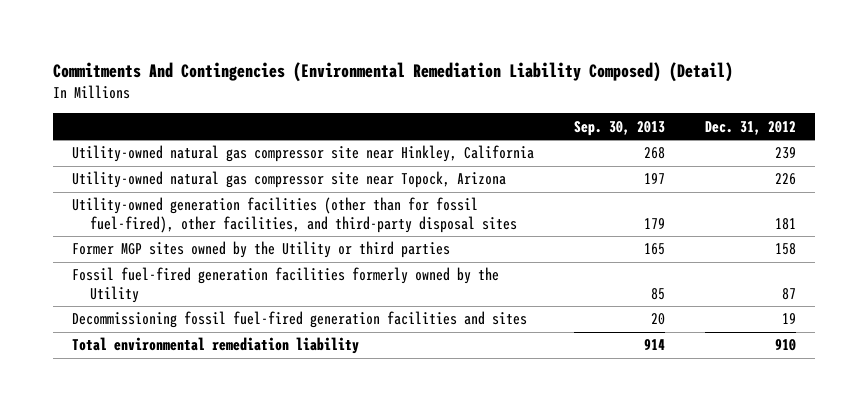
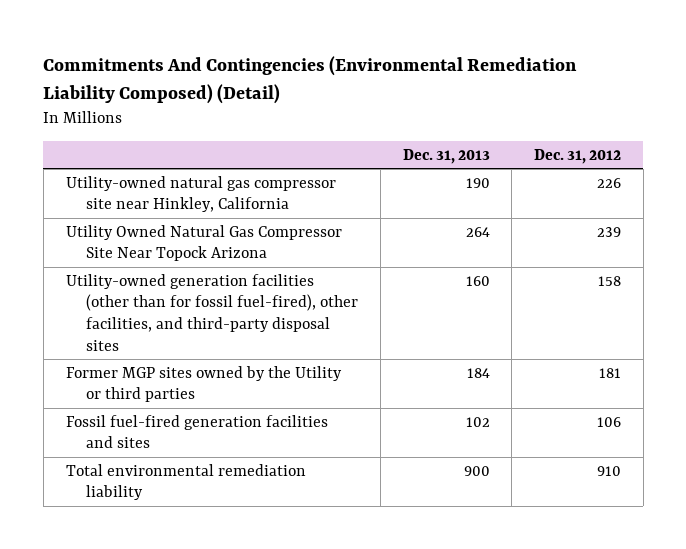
- | Sep. 30, 2013 | Dec. 31, 2012
+ | Dec. 31, 2013 | Dec. 31, 2012
- Utility-owned natural gas compressor site near Hinkley, California | 268 | 239
- Utility-owned natural gas compressor site near Topock, Arizona | 197 | 226
- Utility-owned generation facilities (other than for fossil fuel-fired), other facilities, and third-party disposal sites | 179 | 181
- Former MGP sites owned by the Utility or third parties | 165 | 158
- Fossil fuel-fired generation facilities formerly owned by the Utility | 85 | 87
- Decommissioning fossil fuel-fired generation facilities and sites | 20 | 19
+ Utility-owned natural gas compressor site near Hinkley, California | 190 | 226
+ Utility Owned Natural Gas Compressor Site Near Topock Arizona | 264 | 239
+ Utility-owned generation facilities (other than for fossil fuel-fired), other facilities, and third-party disposal sites | 160 | 158
+ Former MGP sites owned by the Utility or third parties | 184 | 181
+ Fossil fuel-fired generation facilities and sites | 102 | 106

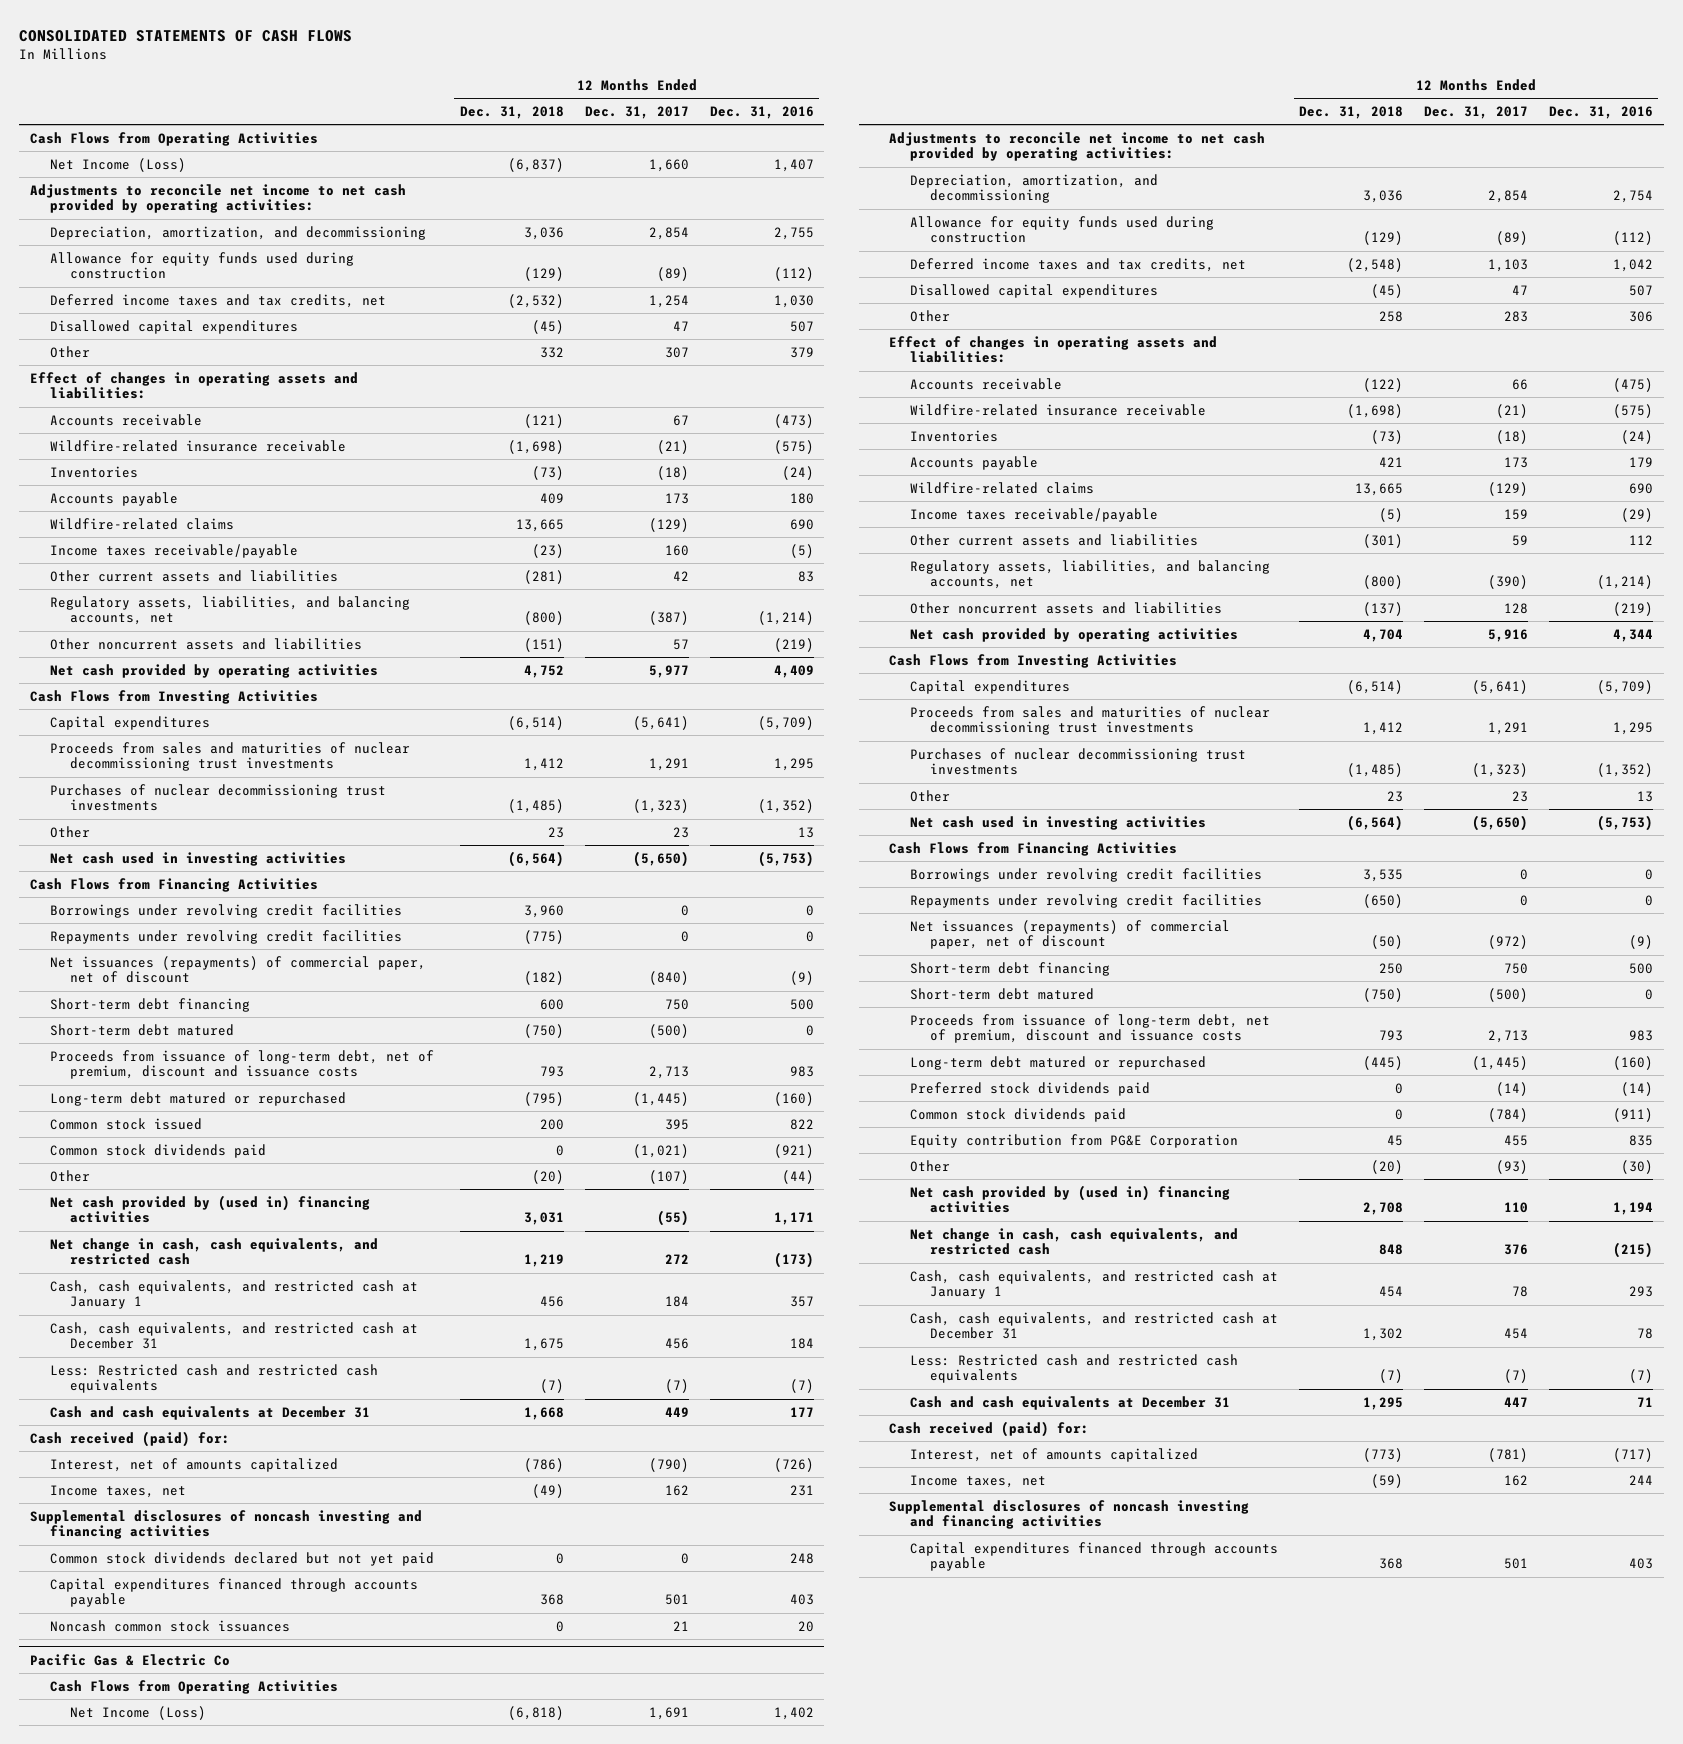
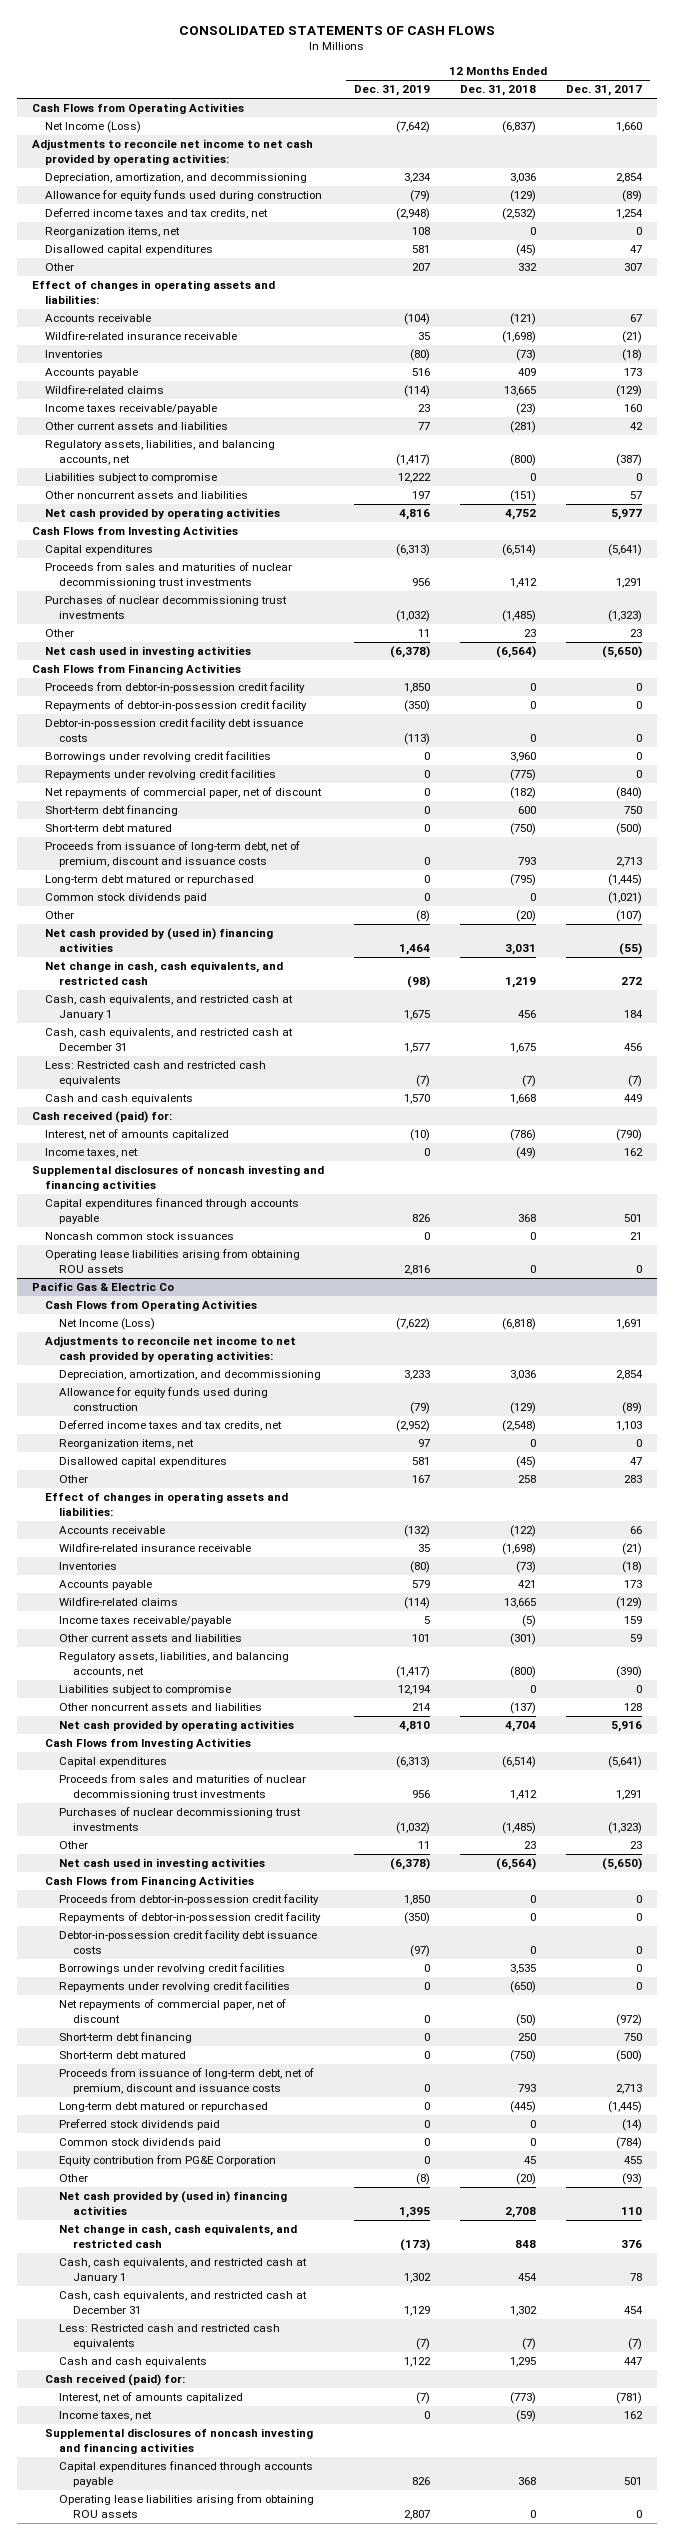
- | 12 Months Ended Dec. 31, 2018 | 12 Months Ended Dec. 31, 2017 | 12 Months Ended Dec. 31, 2016
+ | 12 Months Ended Dec. 31, 2019 | 12 Months Ended Dec. 31, 2018 | 12 Months Ended Dec. 31, 2017
+ Reorganization items, net | 108 | 0 | 0
+ Liabilities subject to compromise | 12,222 | 0 | 0
+ Proceeds from debtor-in-possession credit facility | 1,850 | 0 | 0
+ Repayments of debtor-in-possession credit facility | (350) | 0 | 0
+ Debtor-in-possession credit facility debt issuance costs | (113) | 0 | 0
- Net issuances (repayments) of commercial paper, net of discount | (182) | (840) | (9)
+ Net repayments of commercial paper, net of discount | 0 | (182) | (840)
- Common stock issued | 200 | 395 | 822
- Cash and cash equivalents at December 31 | 1,668 | 449 | 177
+ Cash and cash equivalents | 1,570 | 1,668 | 449
- Common stock dividends declared but not yet paid | 0 | 0 | 248
+ Operating lease liabilities arising from obtaining ROU assets | 2,816 | 0 | 0
@ Pacific Gas & Electric Co
+ Reorganization items, net | 97 | 0 | 0
+ Liabilities subject to compromise | 12,194 | 0 | 0
+ Proceeds from debtor-in-possession credit facility | 1,850 | 0 | 0
+ Repayments of debtor-in-possession credit facility | (350) | 0 | 0
+ Debtor-in-possession credit facility debt issuance costs | (97) | 0 | 0
- Net issuances (repayments) of commercial paper, net of discount | (50) | (972) | (9)
+ Net repayments of commercial paper, net of discount | 0 | (50) | (972)
- Cash and cash equivalents at December 31 | 1,295 | 447 | 71
+ Cash and cash equivalents | 1,122 | 1,295 | 447
+ Operating lease liabilities arising from obtaining ROU assets | 2,807 | 0 | 0

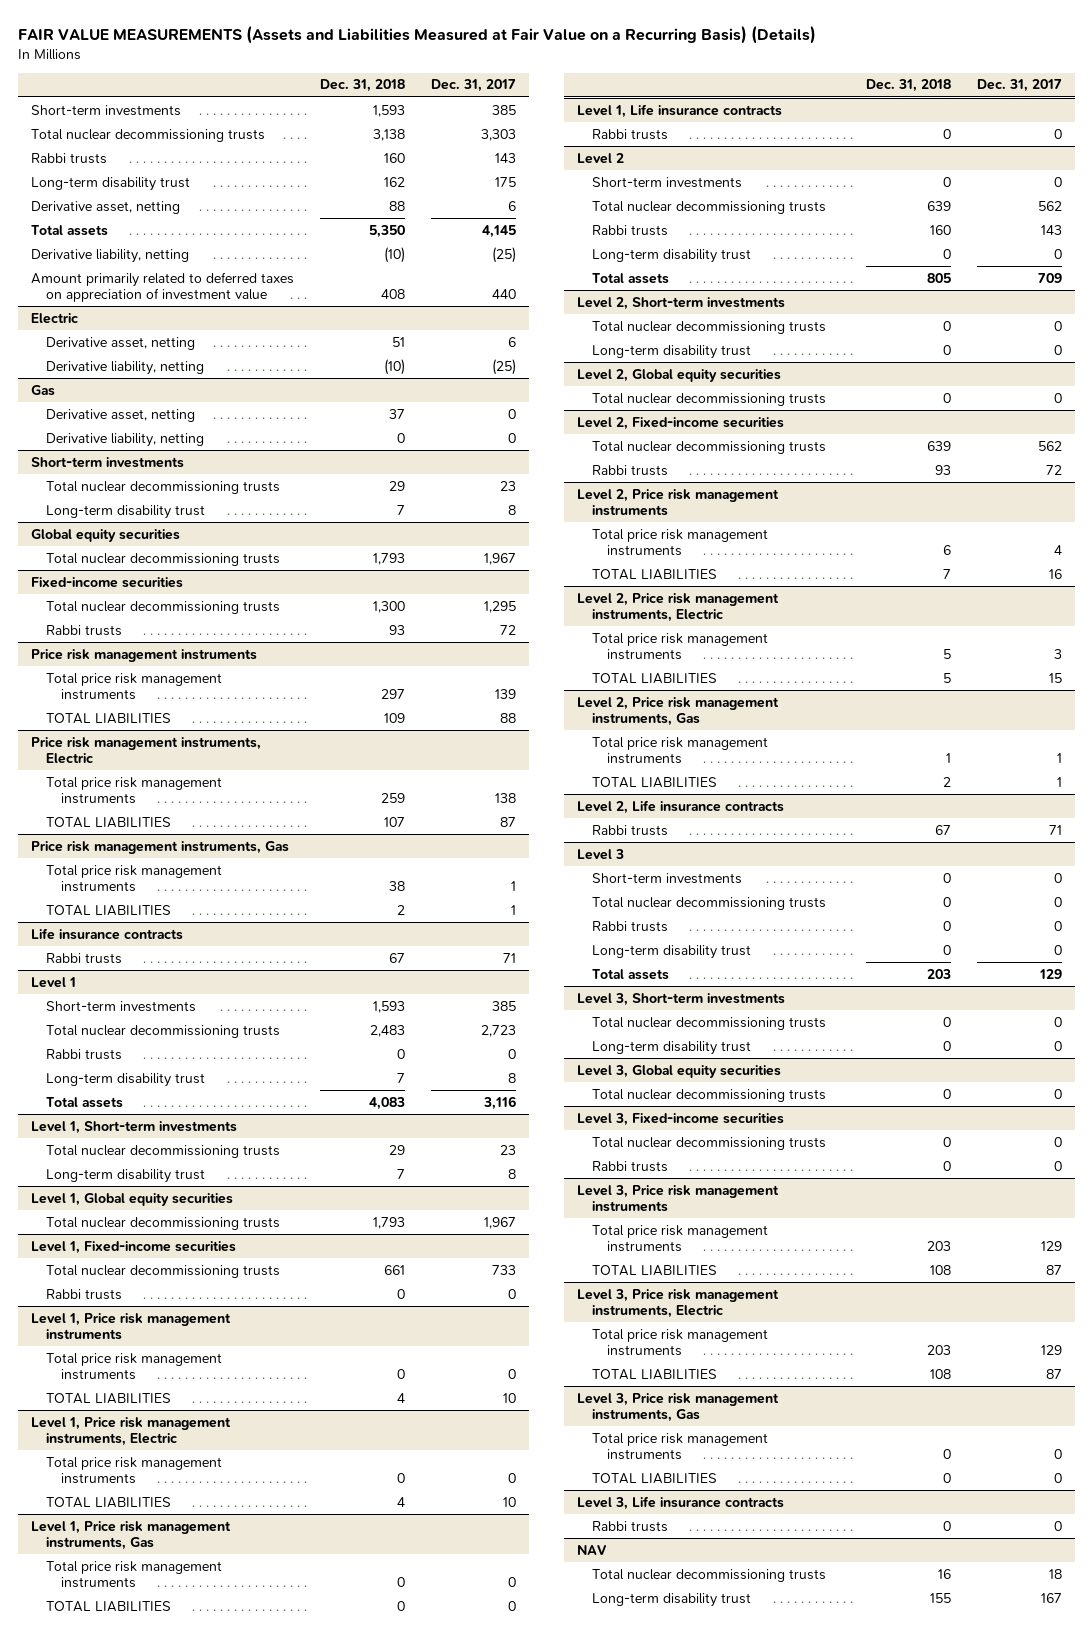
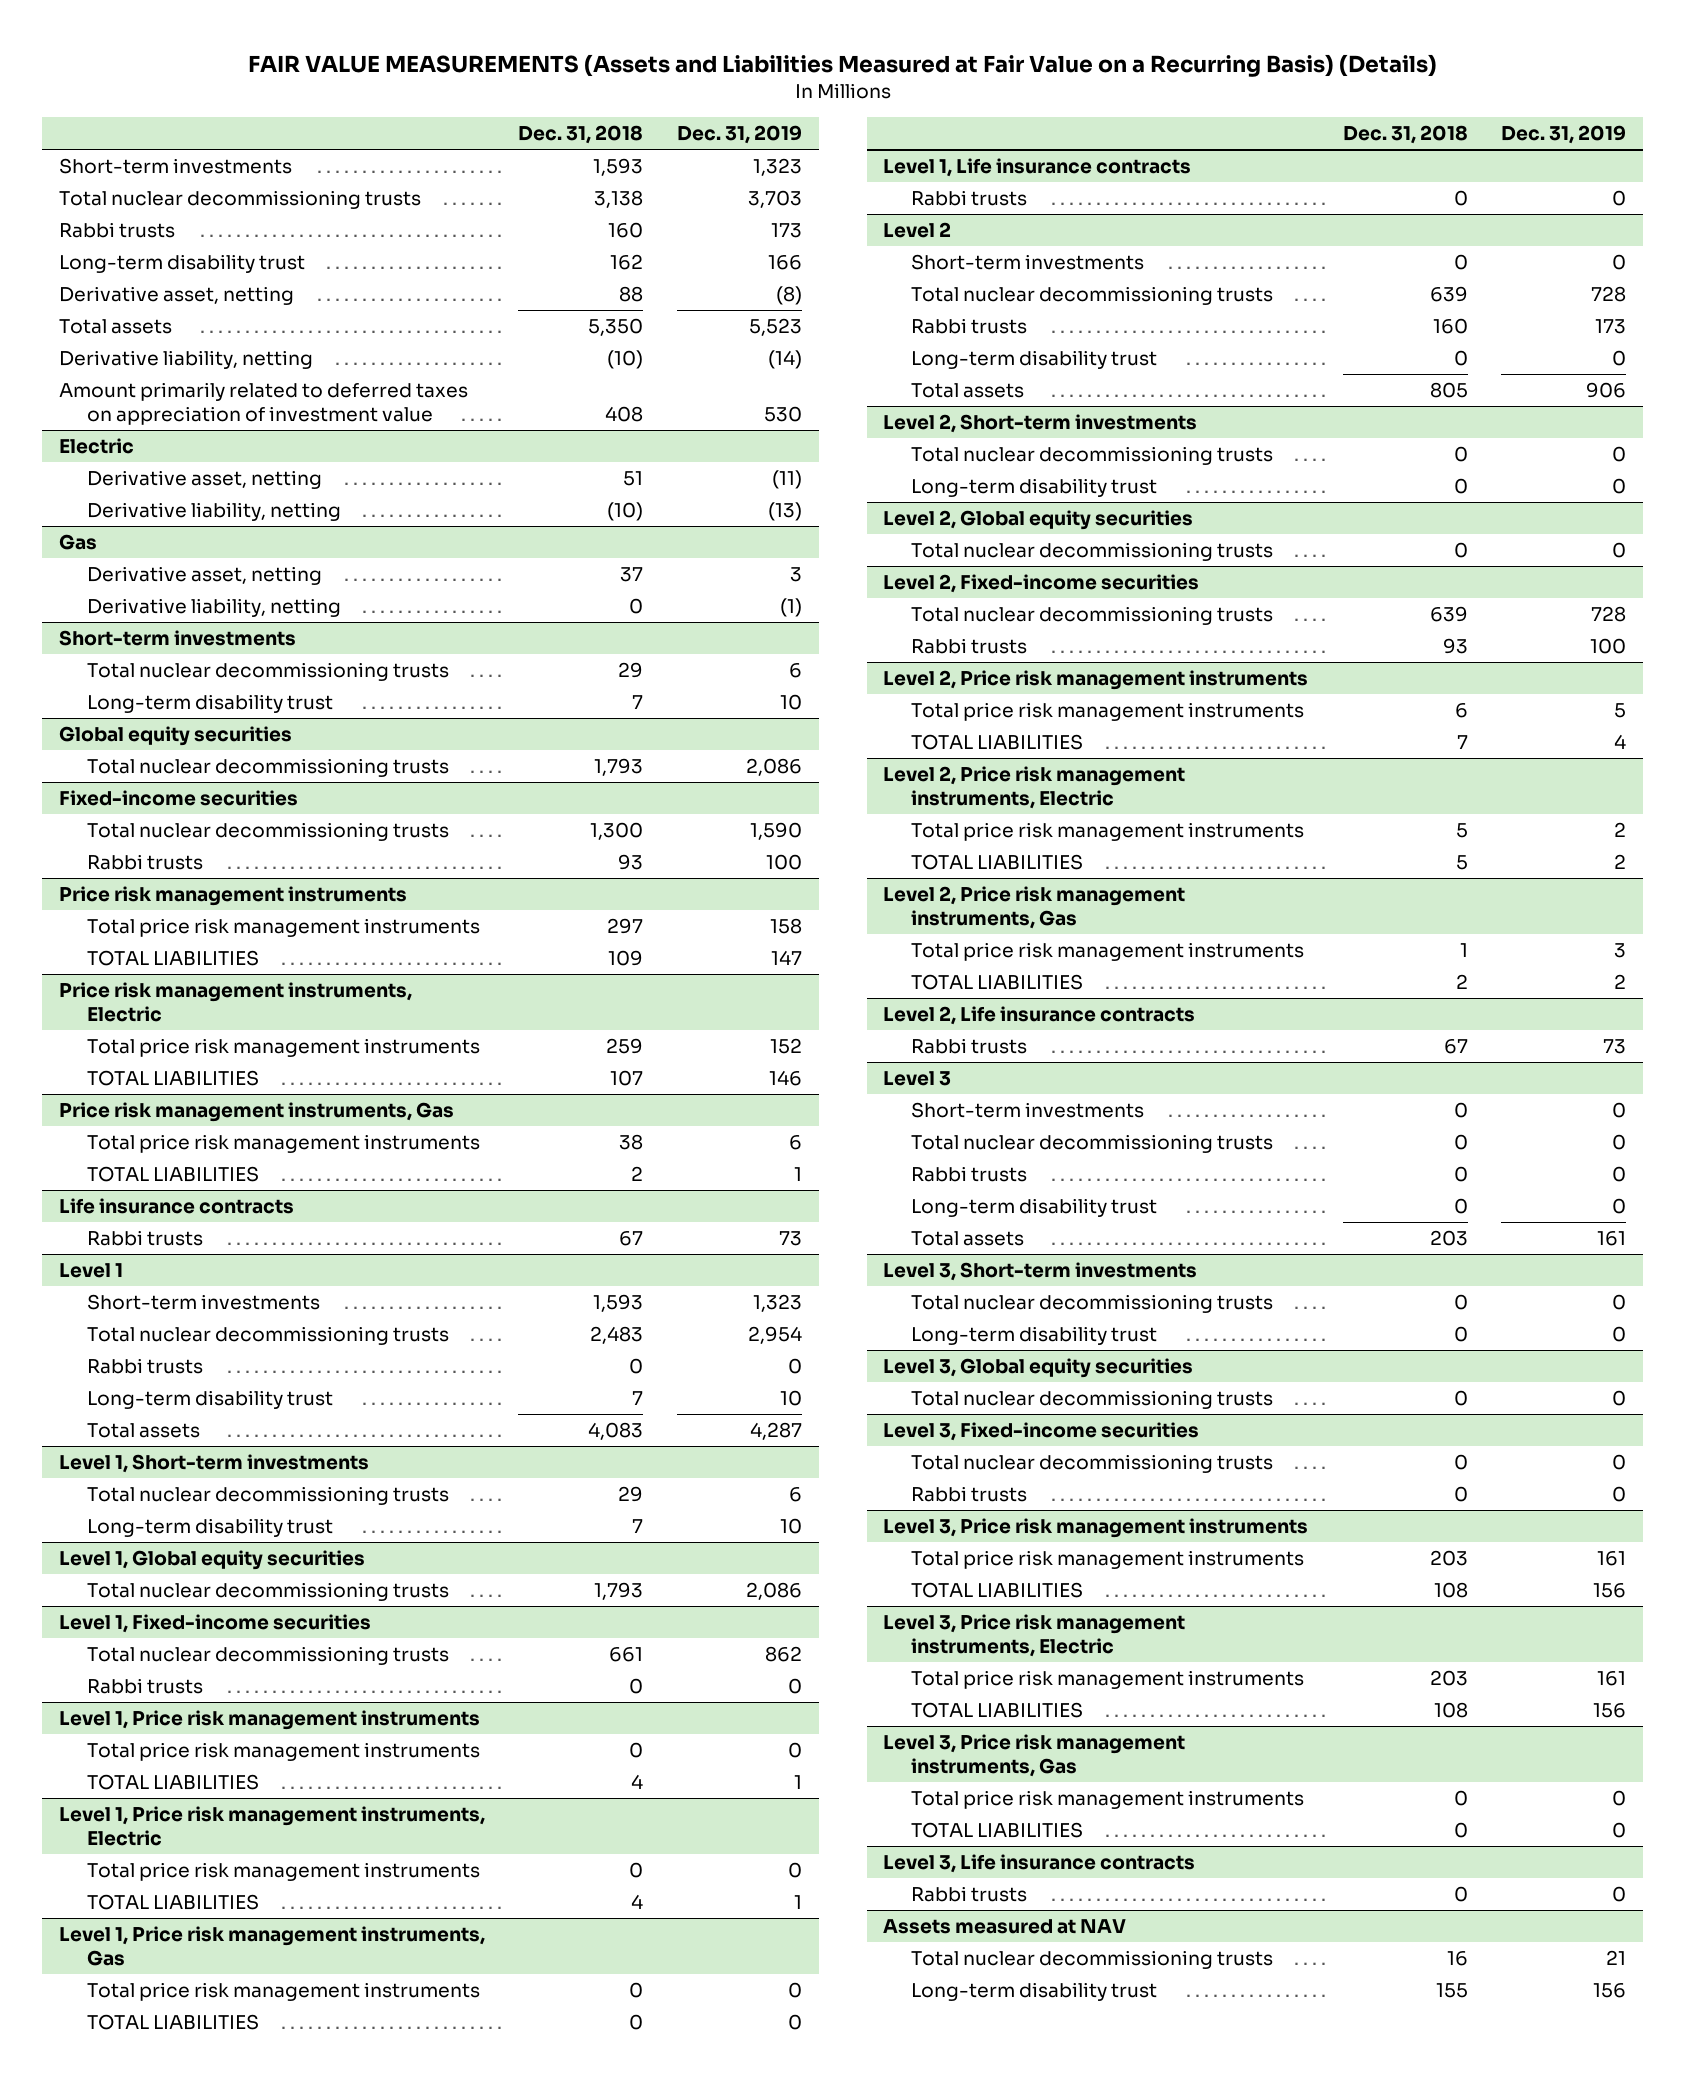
- | Dec. 31, 2018 | Dec. 31, 2017
+ | Dec. 31, 2018 | Dec. 31, 2019
- NAV
+ Assets measured at NAV

